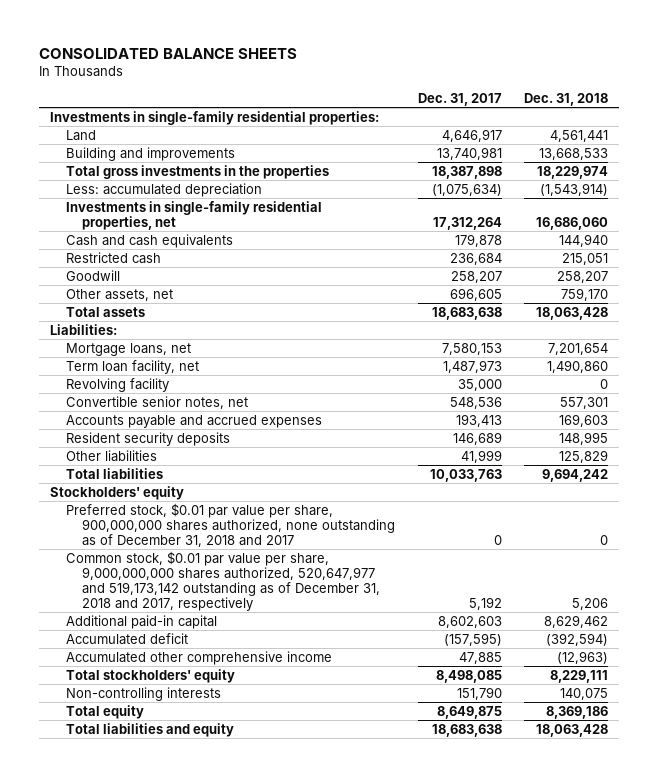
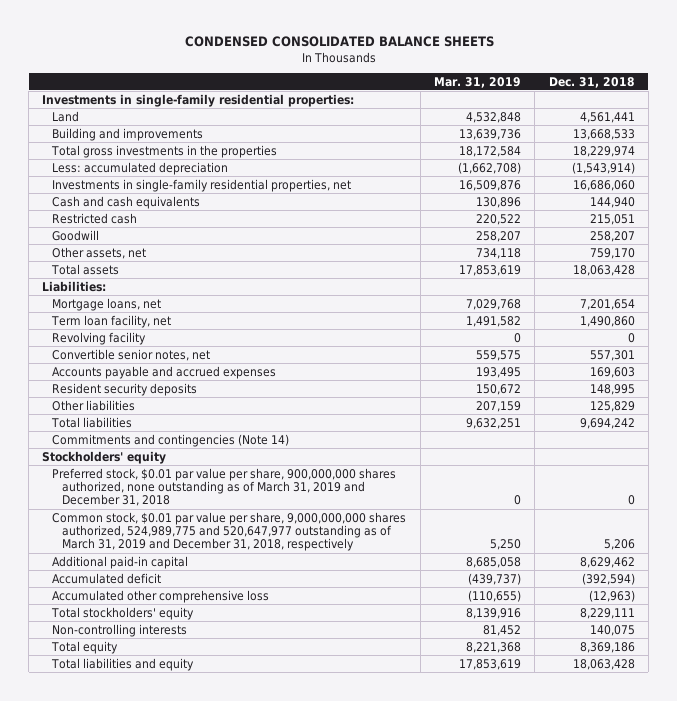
- CONSOLIDATED BALANCE SHEETS
+ CONDENSED CONSOLIDATED BALANCE SHEETS
- | Dec. 31, 2017 | Dec. 31, 2018
+ | Mar. 31, 2019 | Dec. 31, 2018
+ Commitments and contingencies (Note 14)
- Preferred stock, $0.01 par value per share, 900,000,000 shares authorized, none outstanding as of December 31, 2018 and 2017 | 0 | 0
- Common stock, $0.01 par value per share, 9,000,000,000 shares authorized, 520,647,977 and 519,173,142 outstanding as of December 31, 2018 and 2017, respectively | 5,192 | 5,206
+ Preferred stock, $0.01 par value per share, 900,000,000 shares authorized, none outstanding as of March 31, 2019 and December 31, 2018 | 0 | 0
+ Common stock, $0.01 par value per share, 9,000,000,000 shares authorized, 524,989,775 and 520,647,977 outstanding as of March 31, 2019 and December 31, 2018, respectively | 5,250 | 5,206
- Accumulated other comprehensive income | 47,885 | (12,963)
+ Accumulated other comprehensive loss | (110,655) | (12,963)

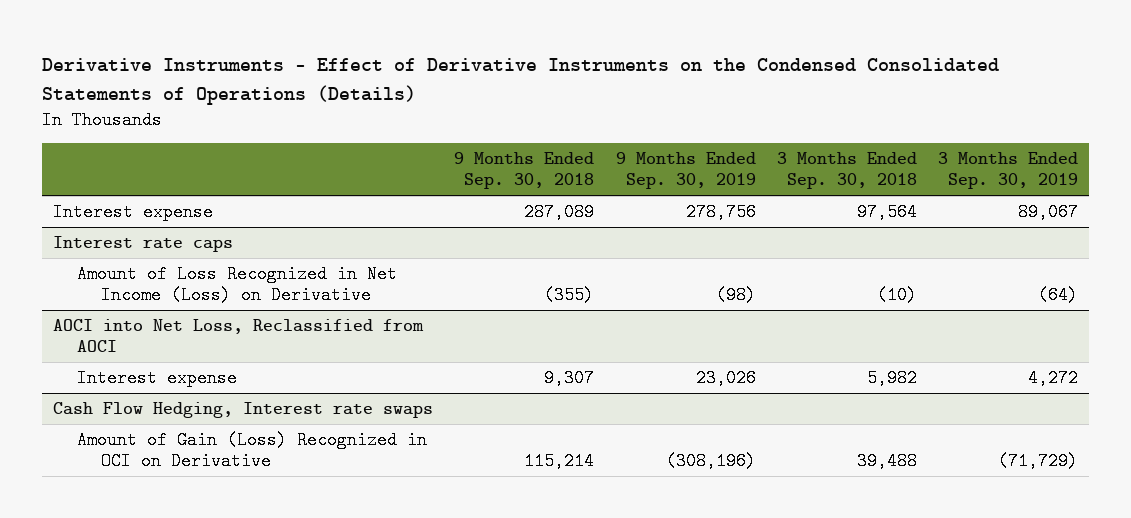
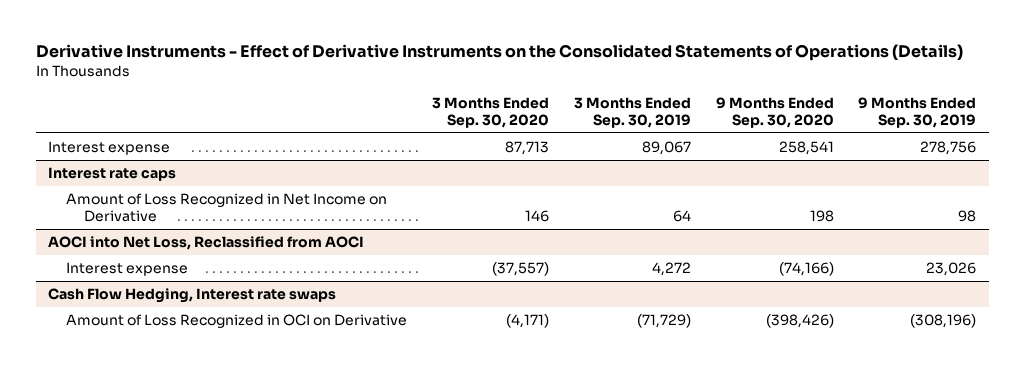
- Derivative Instruments - Effect of Derivative Instruments on the Condensed Consolidated Statements of Operations (Details)
+ Derivative Instruments - Effect of Derivative Instruments on the Consolidated Statements of Operations (Details)
- | 9 Months Ended Sep. 30, 2018 | 9 Months Ended Sep. 30, 2019 | 3 Months Ended Sep. 30, 2018 | 3 Months Ended Sep. 30, 2019
+ | 3 Months Ended Sep. 30, 2020 | 3 Months Ended Sep. 30, 2019 | 9 Months Ended Sep. 30, 2020 | 9 Months Ended Sep. 30, 2019
@ Interest rate caps
- Amount of Loss Recognized in Net Income (Loss) on Derivative | (355) | (98) | (10) | (64)
+ Amount of Loss Recognized in Net Income on Derivative | 146 | 64 | 198 | 98
@ Cash Flow Hedging, Interest rate swaps
- Amount of Gain (Loss) Recognized in OCI on Derivative | 115,214 | (308,196) | 39,488 | (71,729)
+ Amount of Loss Recognized in OCI on Derivative | (4,171) | (71,729) | (398,426) | (308,196)

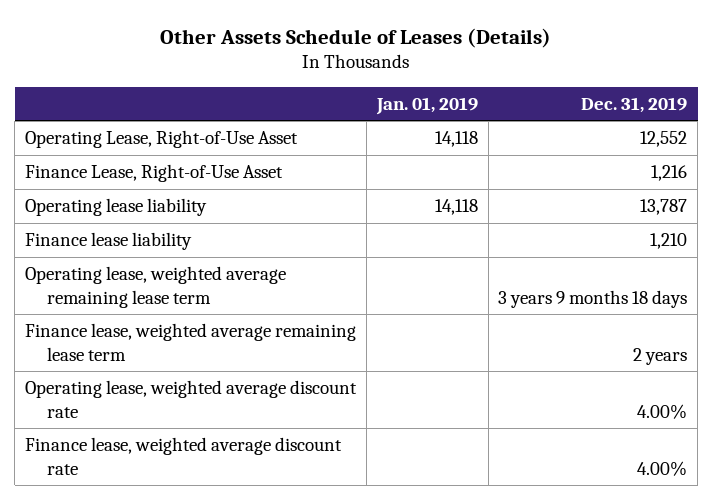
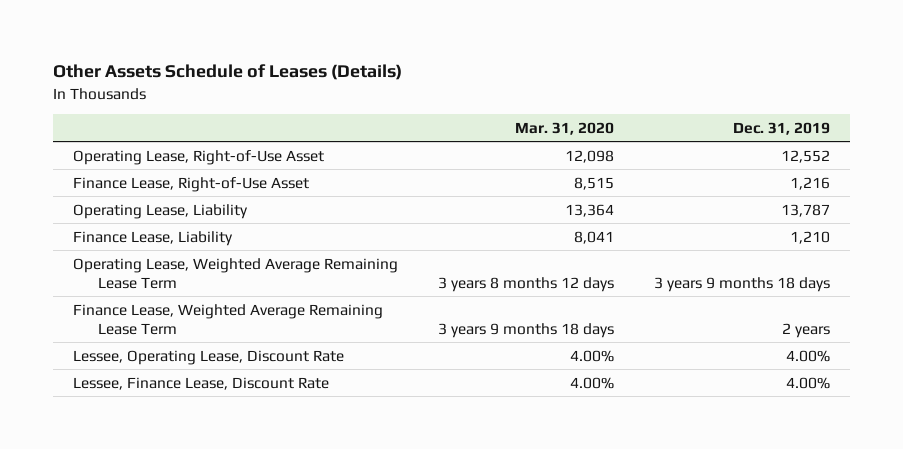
- | Jan. 01, 2019 | Dec. 31, 2019
+ | Mar. 31, 2020 | Dec. 31, 2019
- Operating lease liability | 14,118 | 13,787
- Finance lease liability | | 1,210
- Operating lease, weighted average remaining lease term | | 3 years 9 months 18 days
- Finance lease, weighted average remaining lease term | | 2 years
- Operating lease, weighted average discount rate | | 4.00%
- Finance lease, weighted average discount rate | | 4.00%
+ Operating Lease, Liability | 13,364 | 13,787
+ Finance Lease, Liability | 8,041 | 1,210
+ Operating Lease, Weighted Average Remaining Lease Term | 3 years 8 months 12 days | 3 years 9 months 18 days
+ Finance Lease, Weighted Average Remaining Lease Term | 3 years 9 months 18 days | 2 years
+ Lessee, Operating Lease, Discount Rate | 4.00% | 4.00%
+ Lessee, Finance Lease, Discount Rate | 4.00% | 4.00%

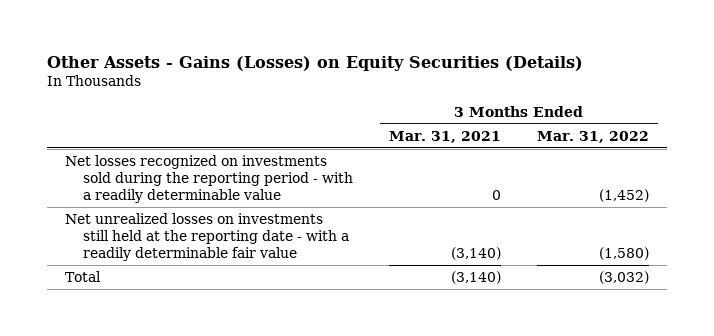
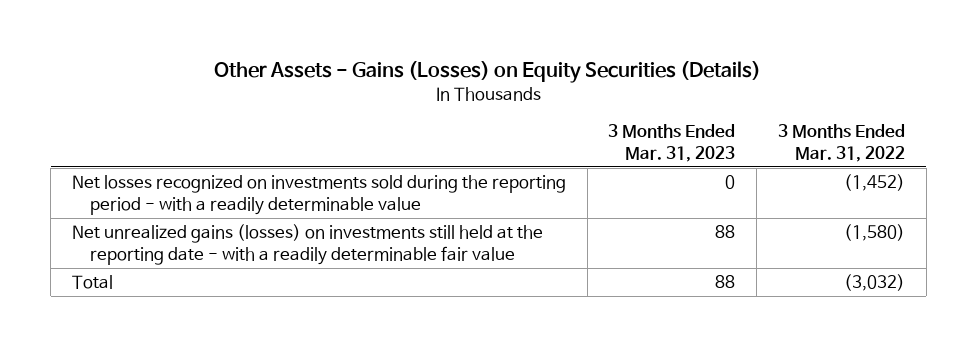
- | 3 Months Ended Mar. 31, 2021 | 3 Months Ended Mar. 31, 2022
+ | 3 Months Ended Mar. 31, 2023 | 3 Months Ended Mar. 31, 2022
- Net unrealized losses on investments still held at the reporting date - with a readily determinable fair value | (3,140) | (1,580)
+ Net unrealized gains (losses) on investments still held at the reporting date - with a readily determinable fair value | 88 | (1,580)

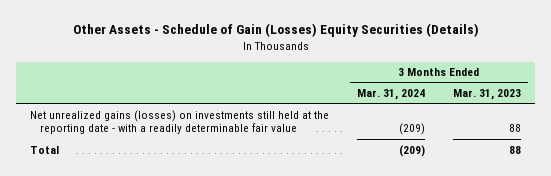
- Other Assets - Gains (Losses) on Equity Securities (Details)
+ Other Assets - Schedule of Gain (Losses) Equity Securities (Details)
- | 3 Months Ended Mar. 31, 2023 | 3 Months Ended Mar. 31, 2022
+ | 3 Months Ended Mar. 31, 2024 | 3 Months Ended Mar. 31, 2023
- Net losses recognized on investments sold during the reporting period - with a readily determinable value | 0 | (1,452)

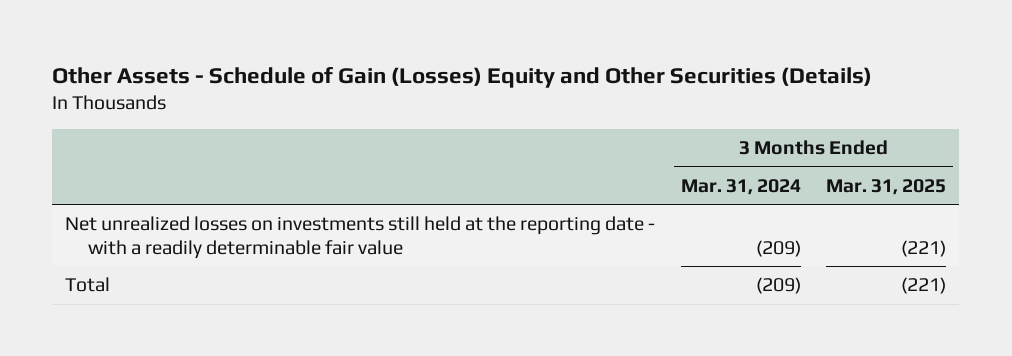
- Other Assets - Schedule of Gain (Losses) Equity Securities (Details)
+ Other Assets - Schedule of Gain (Losses) Equity and Other Securities (Details)
- | 3 Months Ended Mar. 31, 2024 | 3 Months Ended Mar. 31, 2023
+ | 3 Months Ended Mar. 31, 2024 | 3 Months Ended Mar. 31, 2025
- Net unrealized gains (losses) on investments still held at the reporting date - with a readily determinable fair value | (209) | 88
+ Net unrealized losses on investments still held at the reporting date - with a readily determinable fair value | (209) | (221)

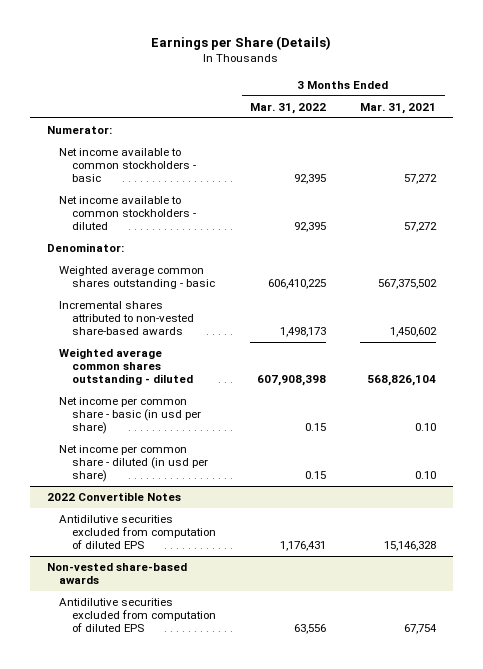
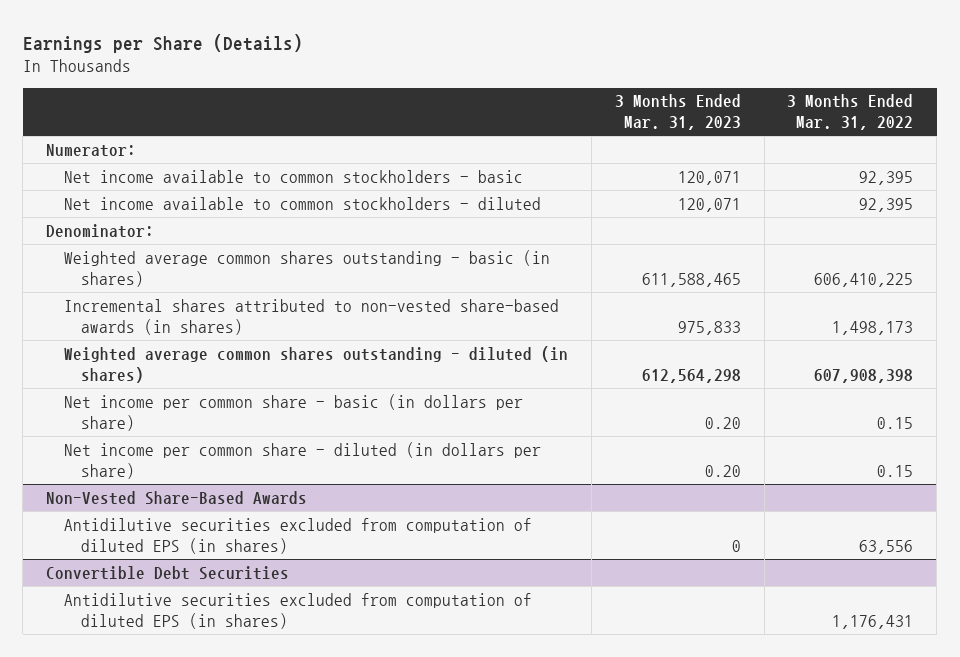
- | 3 Months Ended Mar. 31, 2022 | 3 Months Ended Mar. 31, 2021
+ | 3 Months Ended Mar. 31, 2023 | 3 Months Ended Mar. 31, 2022
- Weighted average common shares outstanding - basic | 606,410,225 | 567,375,502
- Incremental shares attributed to non-vested share-based awards | 1,498,173 | 1,450,602
- Weighted average common shares outstanding - diluted | 607,908,398 | 568,826,104
- Net income per common share - basic (in usd per share) | 0.15 | 0.10
- Net income per common share - diluted (in usd per share) | 0.15 | 0.10
- 2022 Convertible Notes
- Antidilutive securities excluded from computation of diluted EPS | 1,176,431 | 15,146,328
- Non-vested share-based awards
- Antidilutive securities excluded from computation of diluted EPS | 63,556 | 67,754
+ Weighted average common shares outstanding - basic (in shares) | 611,588,465 | 606,410,225
+ Incremental shares attributed to non-vested share-based awards (in shares) | 975,833 | 1,498,173
+ Weighted average common shares outstanding - diluted (in shares) | 612,564,298 | 607,908,398
+ Net income per common share - basic (in dollars per share) | 0.20 | 0.15
+ Net income per common share - diluted (in dollars per share) | 0.20 | 0.15
+ Non-Vested Share-Based Awards
+ Antidilutive securities excluded from computation of diluted EPS (in shares) | 0 | 63,556
+ Convertible Debt Securities
+ Antidilutive securities excluded from computation of diluted EPS (in shares) | | 1,176,431

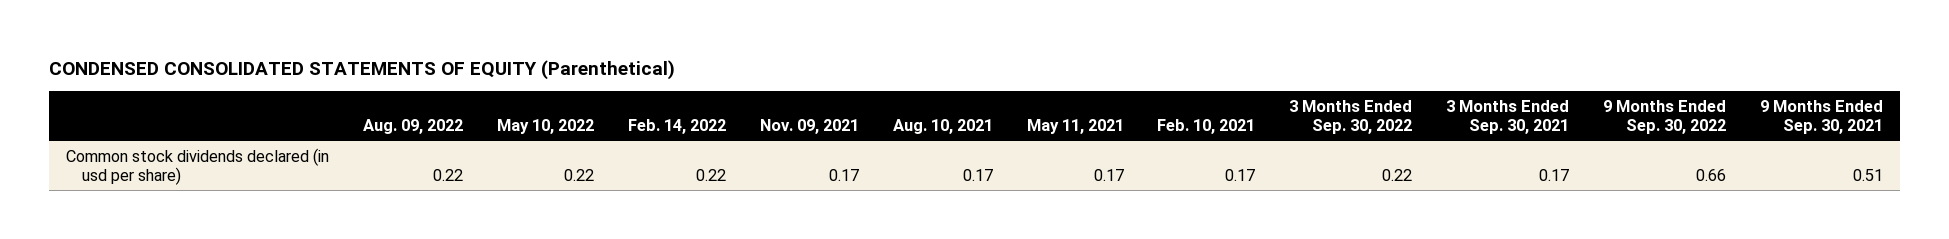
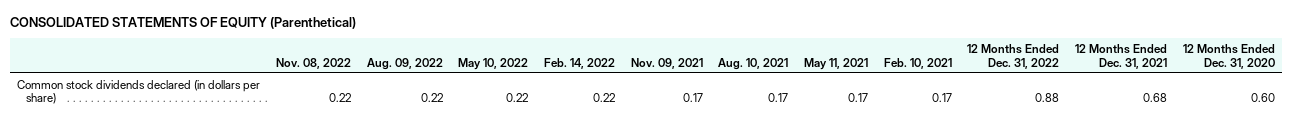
- CONDENSED CONSOLIDATED STATEMENTS OF EQUITY (Parenthetical)
+ CONSOLIDATED STATEMENTS OF EQUITY (Parenthetical)
- | Aug. 09, 2022 | May 10, 2022 | Feb. 14, 2022 | Nov. 09, 2021 | Aug. 10, 2021 | May 11, 2021 | Feb. 10, 2021 | 3 Months Ended Sep. 30, 2022 | 3 Months Ended Sep. 30, 2021 | 9 Months Ended Sep. 30, 2022 | 9 Months Ended Sep. 30, 2021
+ | Nov. 08, 2022 | Aug. 09, 2022 | May 10, 2022 | Feb. 14, 2022 | Nov. 09, 2021 | Aug. 10, 2021 | May 11, 2021 | Feb. 10, 2021 | 12 Months Ended Dec. 31, 2022 | 12 Months Ended Dec. 31, 2021 | 12 Months Ended Dec. 31, 2020
- Common stock dividends declared (in usd per share) | 0.22 | 0.22 | 0.22 | 0.17 | 0.17 | 0.17 | 0.17 | 0.22 | 0.17 | 0.66 | 0.51
+ Common stock dividends declared (in dollars per share) | 0.22 | 0.22 | 0.22 | 0.22 | 0.17 | 0.17 | 0.17 | 0.17 | 0.88 | 0.68 | 0.60

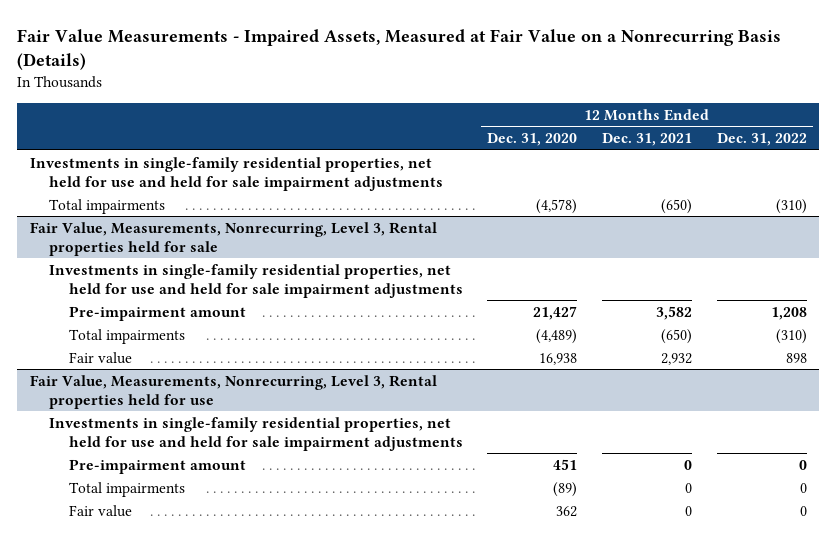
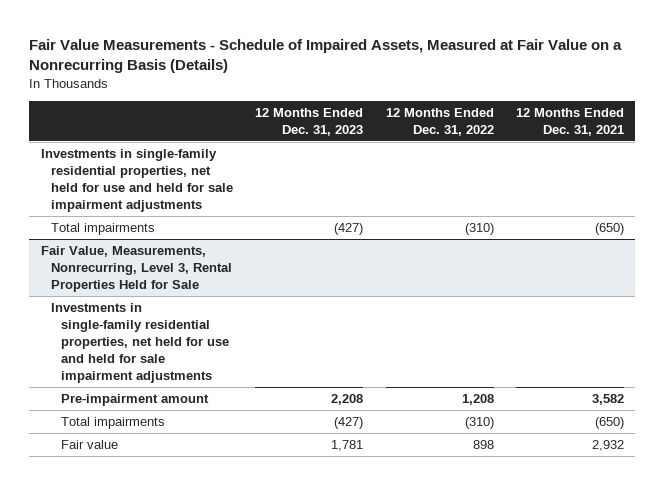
- Fair Value Measurements - Impaired Assets, Measured at Fair Value on a Nonrecurring Basis (Details)
+ Fair Value Measurements - Schedule of Impaired Assets, Measured at Fair Value on a Nonrecurring Basis (Details)
- | 12 Months Ended Dec. 31, 2020 | 12 Months Ended Dec. 31, 2021 | 12 Months Ended Dec. 31, 2022
+ | 12 Months Ended Dec. 31, 2023 | 12 Months Ended Dec. 31, 2022 | 12 Months Ended Dec. 31, 2021
- Fair Value, Measurements, Nonrecurring, Level 3, Rental properties held for sale
+ Fair Value, Measurements, Nonrecurring, Level 3, Rental Properties Held for Sale
- Fair Value, Measurements, Nonrecurring, Level 3, Rental properties held for use
- Investments in single-family residential properties, net held for use and held for sale impairment adjustments
- Pre-impairment amount | 451 | 0 | 0
- Total impairments | (89) | 0 | 0
- Fair value | 362 | 0 | 0

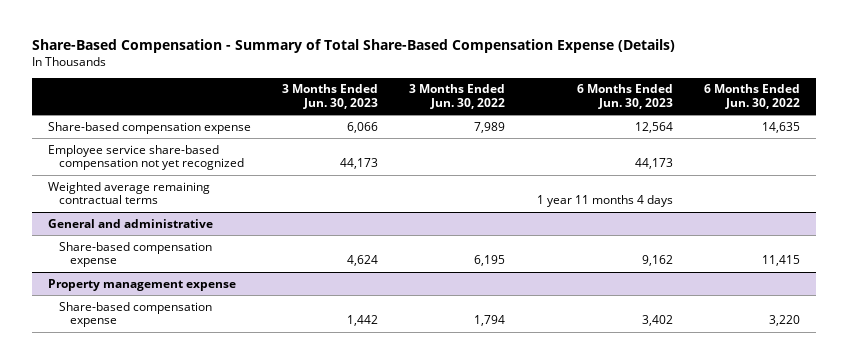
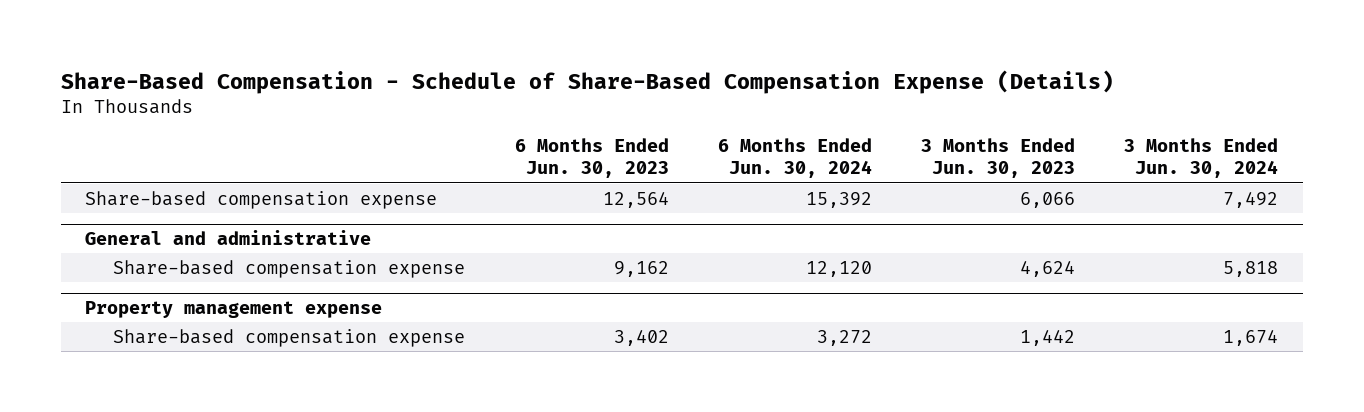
- Share-Based Compensation - Summary of Total Share-Based Compensation Expense (Details)
+ Share-Based Compensation - Schedule of Share-Based Compensation Expense (Details)
- | 3 Months Ended Jun. 30, 2023 | 3 Months Ended Jun. 30, 2022 | 6 Months Ended Jun. 30, 2023 | 6 Months Ended Jun. 30, 2022
+ | 6 Months Ended Jun. 30, 2023 | 6 Months Ended Jun. 30, 2024 | 3 Months Ended Jun. 30, 2023 | 3 Months Ended Jun. 30, 2024
- Employee service share-based compensation not yet recognized | 44,173 | | 44,173 |
- Weighted average remaining contractual terms | | | 1 year 11 months 4 days |

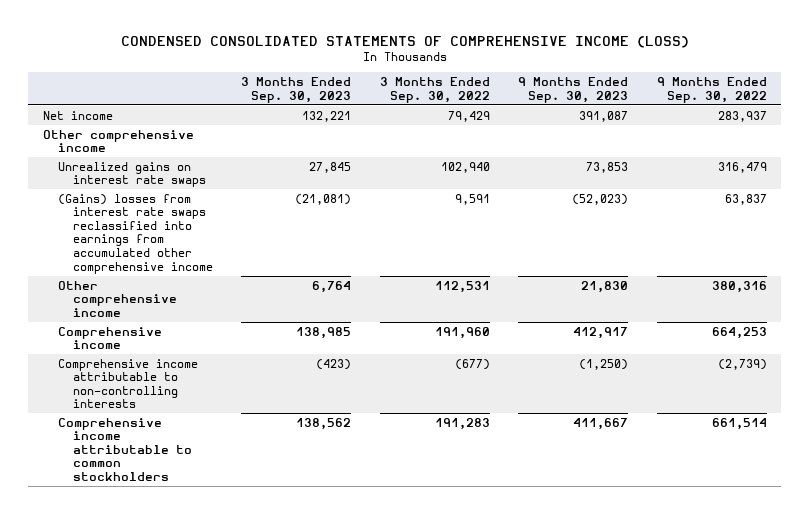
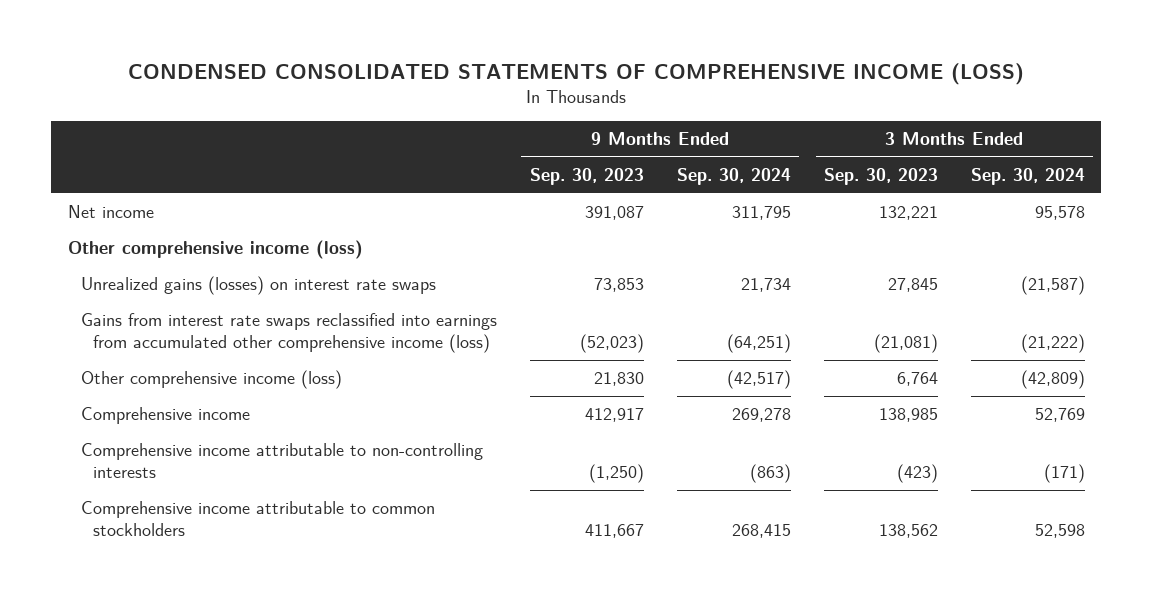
- | 3 Months Ended Sep. 30, 2023 | 3 Months Ended Sep. 30, 2022 | 9 Months Ended Sep. 30, 2023 | 9 Months Ended Sep. 30, 2022
+ | 9 Months Ended Sep. 30, 2023 | 9 Months Ended Sep. 30, 2024 | 3 Months Ended Sep. 30, 2023 | 3 Months Ended Sep. 30, 2024
- Other comprehensive income
- Unrealized gains on interest rate swaps | 27,845 | 102,940 | 73,853 | 316,479
- (Gains) losses from interest rate swaps reclassified into earnings from accumulated other comprehensive income | (21,081) | 9,591 | (52,023) | 63,837
- Other comprehensive income | 6,764 | 112,531 | 21,830 | 380,316
+ Other comprehensive income (loss)
+ Unrealized gains (losses) on interest rate swaps | 73,853 | 21,734 | 27,845 | (21,587)
+ Gains from interest rate swaps reclassified into earnings from accumulated other comprehensive income (loss) | (52,023) | (64,251) | (21,081) | (21,222)
+ Other comprehensive income (loss) | 21,830 | (42,517) | 6,764 | (42,809)

